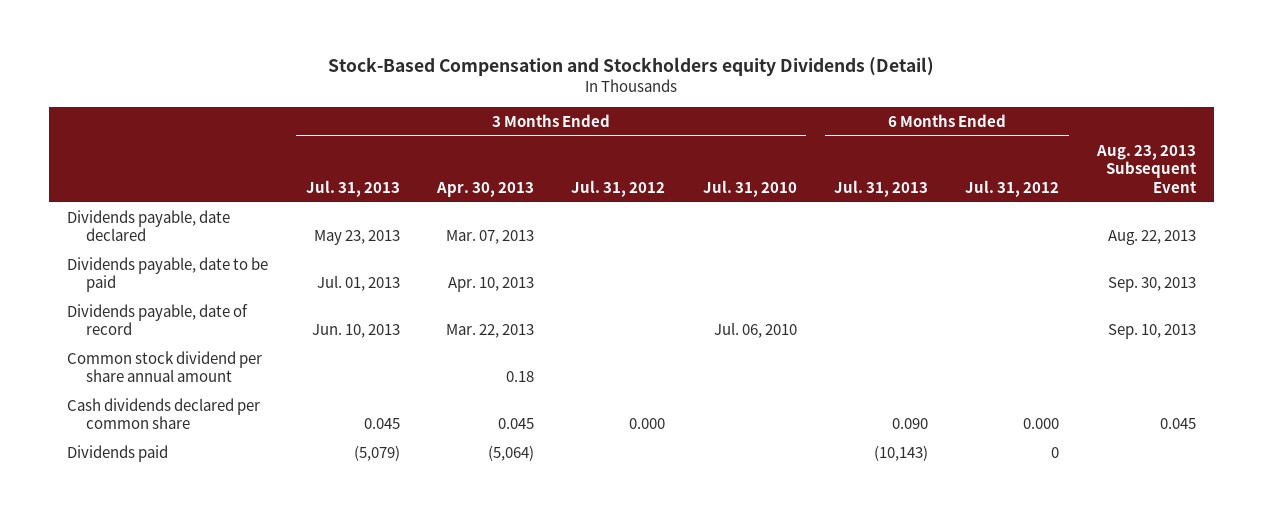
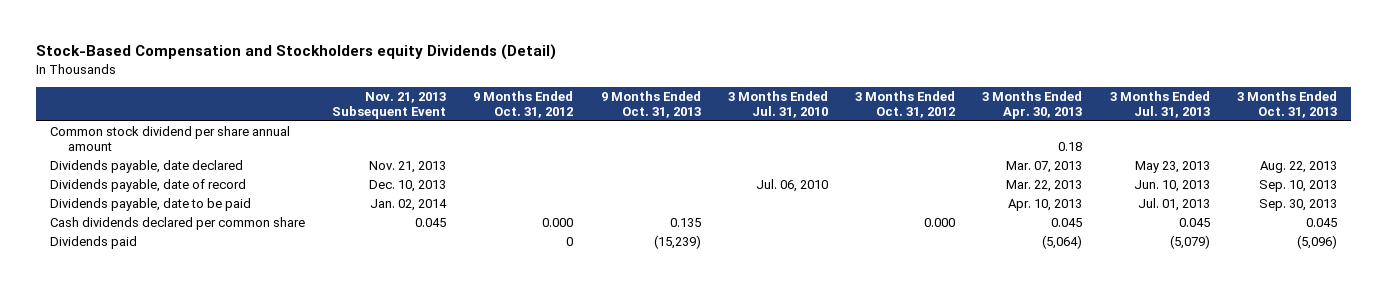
- | 3 Months Ended Jul. 31, 2013 | 3 Months Ended Apr. 30, 2013 | 3 Months Ended Jul. 31, 2012 | 3 Months Ended Jul. 31, 2010 | 6 Months Ended Jul. 31, 2013 | 6 Months Ended Jul. 31, 2012 | Aug. 23, 2013 Subsequent Event
+ | Nov. 21, 2013 Subsequent Event | 9 Months Ended Oct. 31, 2012 | 9 Months Ended Oct. 31, 2013 | 3 Months Ended Jul. 31, 2010 | 3 Months Ended Oct. 31, 2012 | 3 Months Ended Apr. 30, 2013 | 3 Months Ended Jul. 31, 2013 | 3 Months Ended Oct. 31, 2013
moved up: Common stock dividend per share annual amount | | | | | | 0.18 | |
moved down: Dividends payable, date to be paid | Jan. 02, 2014 | | | | | Apr. 10, 2013 | Jul. 01, 2013 | Sep. 30, 2013

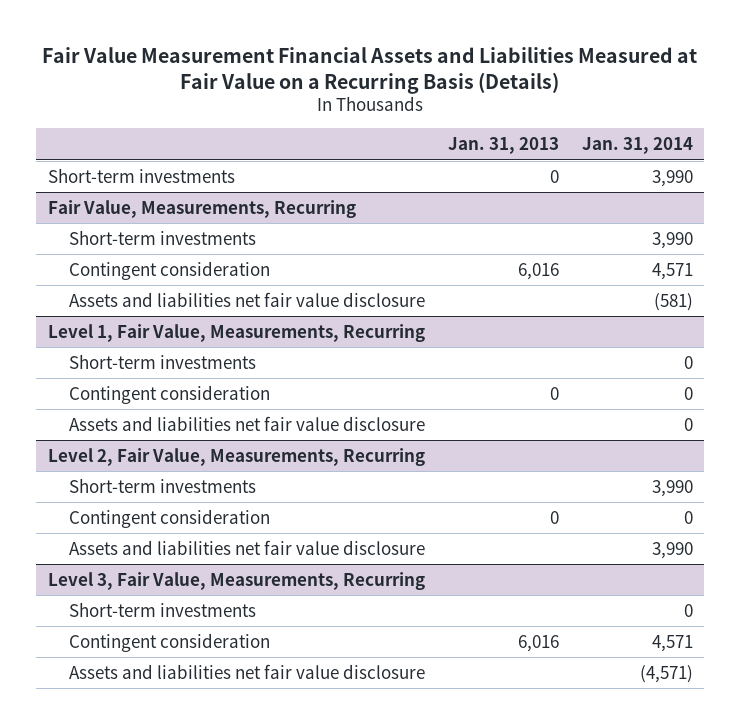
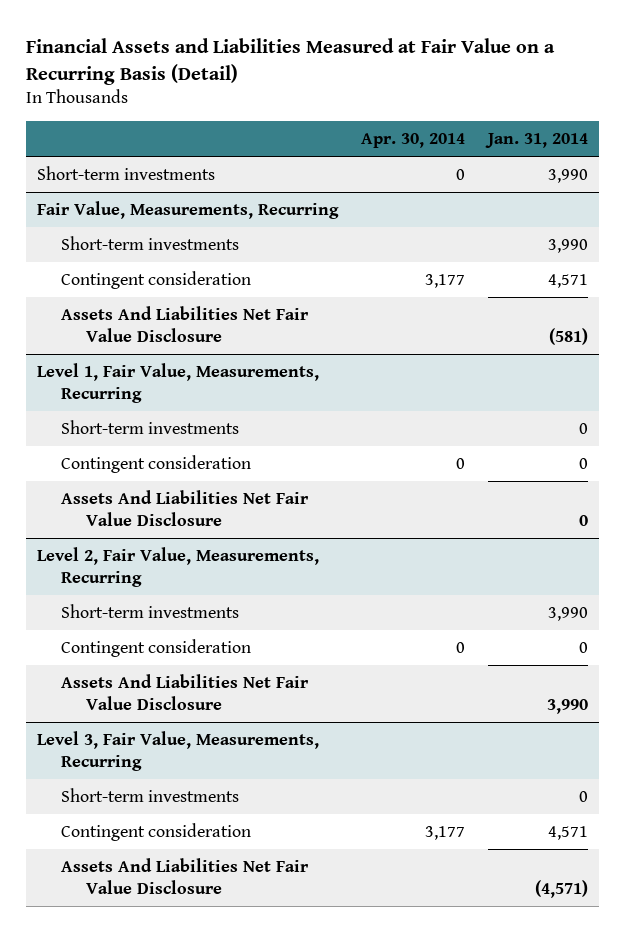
- Fair Value Measurement Financial Assets and Liabilities Measured at Fair Value on a Recurring Basis (Details)
+ Financial Assets and Liabilities Measured at Fair Value on a Recurring Basis (Detail)
- | Jan. 31, 2013 | Jan. 31, 2014
+ | Apr. 30, 2014 | Jan. 31, 2014
@ Fair Value, Measurements, Recurring
- Assets and liabilities net fair value disclosure | | (581)
+ Assets And Liabilities Net Fair Value Disclosure | | (581)
@ Level 1, Fair Value, Measurements, Recurring
- Assets and liabilities net fair value disclosure | | 0
+ Assets And Liabilities Net Fair Value Disclosure | | 0
@ Level 2, Fair Value, Measurements, Recurring
- Assets and liabilities net fair value disclosure | | 3,990
+ Assets And Liabilities Net Fair Value Disclosure | | 3,990
@ Level 3, Fair Value, Measurements, Recurring
- Assets and liabilities net fair value disclosure | | (4,571)
+ Assets And Liabilities Net Fair Value Disclosure | | (4,571)

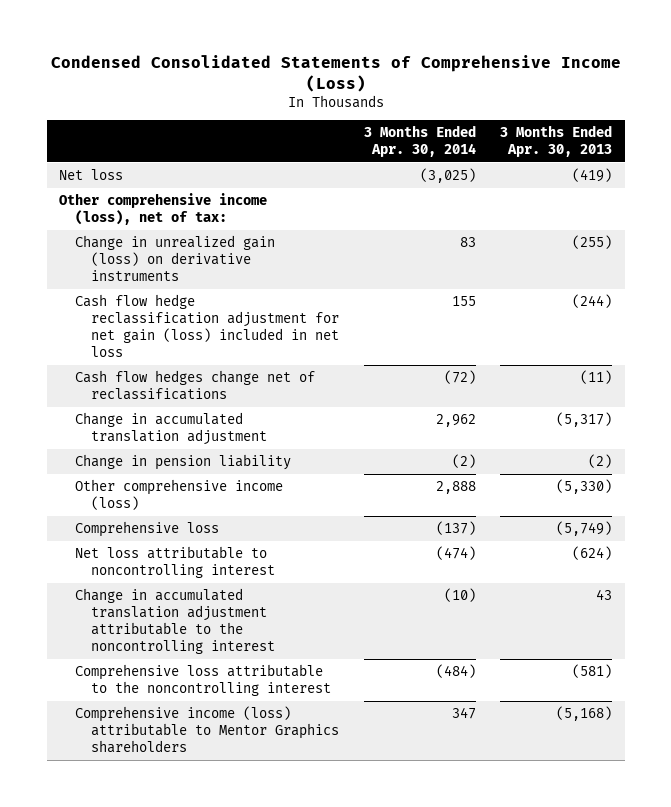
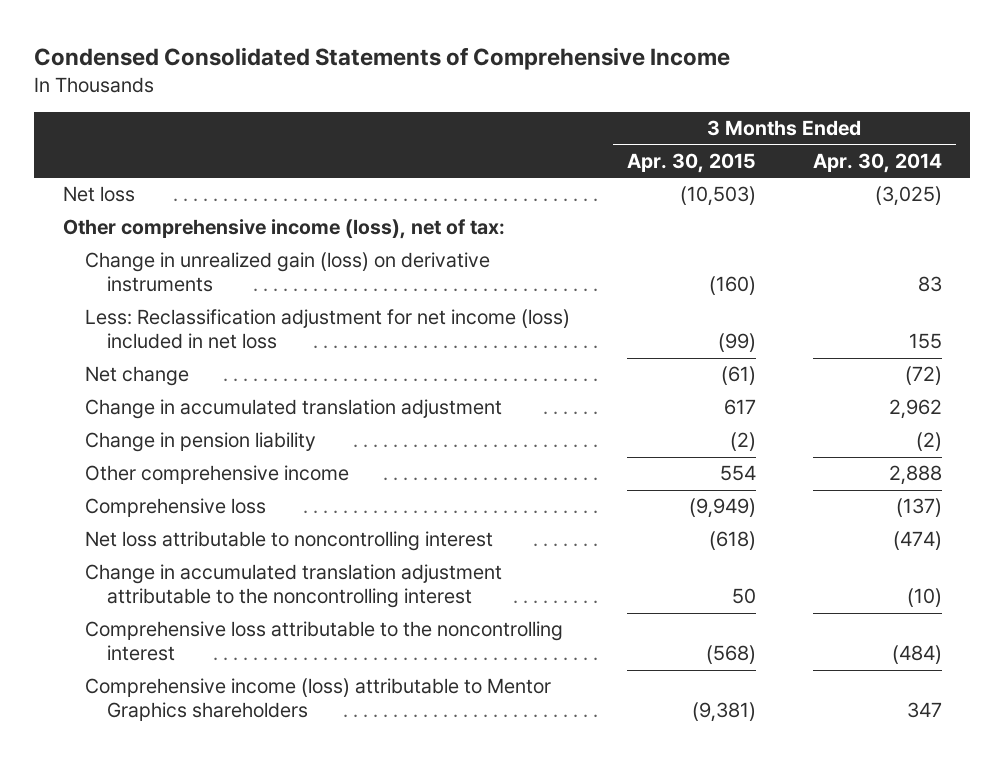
- Condensed Consolidated Statements of Comprehensive Income (Loss)
+ Condensed Consolidated Statements of Comprehensive Income
- | 3 Months Ended Apr. 30, 2014 | 3 Months Ended Apr. 30, 2013
+ | 3 Months Ended Apr. 30, 2015 | 3 Months Ended Apr. 30, 2014
- Cash flow hedge reclassification adjustment for net gain (loss) included in net loss | 155 | (244)
- Cash flow hedges change net of reclassifications | (72) | (11)
+ Less: Reclassification adjustment for net income (loss) included in net loss | (99) | 155
+ Net change | (61) | (72)
- Other comprehensive income (loss) | 2,888 | (5,330)
+ Other comprehensive income | 554 | 2,888

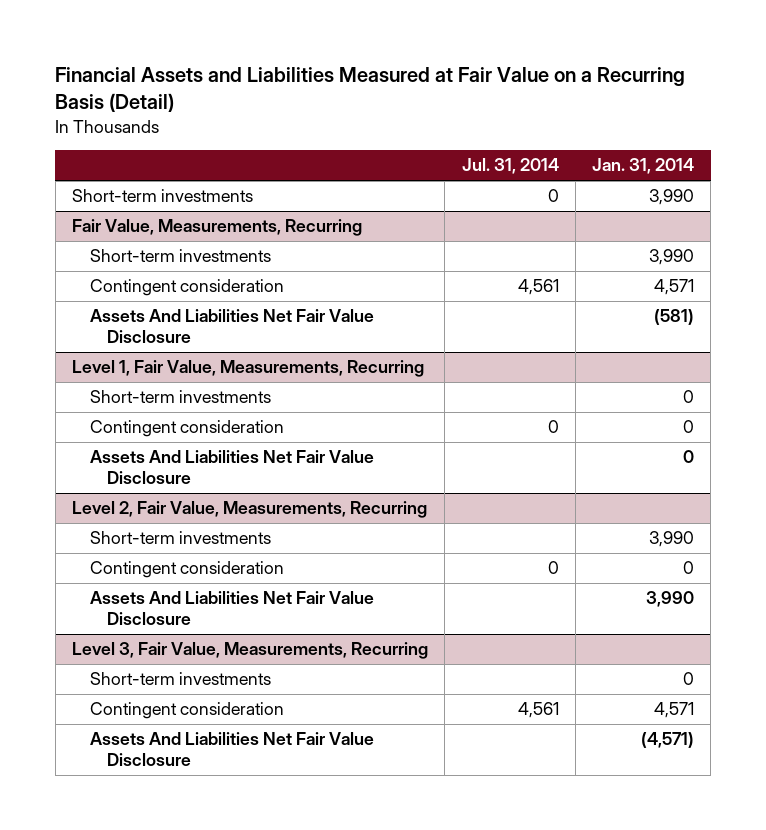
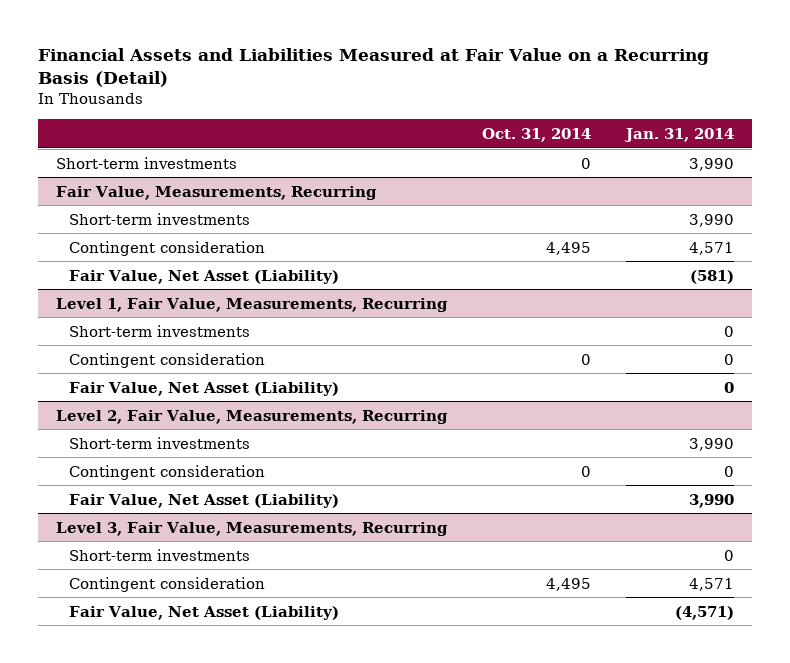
- | Jul. 31, 2014 | Jan. 31, 2014
+ | Oct. 31, 2014 | Jan. 31, 2014
@ Fair Value, Measurements, Recurring
- Assets And Liabilities Net Fair Value Disclosure | | (581)
+ Fair Value, Net Asset (Liability) | | (581)
@ Level 1, Fair Value, Measurements, Recurring
- Assets And Liabilities Net Fair Value Disclosure | | 0
+ Fair Value, Net Asset (Liability) | | 0
@ Level 2, Fair Value, Measurements, Recurring
- Assets And Liabilities Net Fair Value Disclosure | | 3,990
+ Fair Value, Net Asset (Liability) | | 3,990
@ Level 3, Fair Value, Measurements, Recurring
- Assets And Liabilities Net Fair Value Disclosure | | (4,571)
+ Fair Value, Net Asset (Liability) | | (4,571)

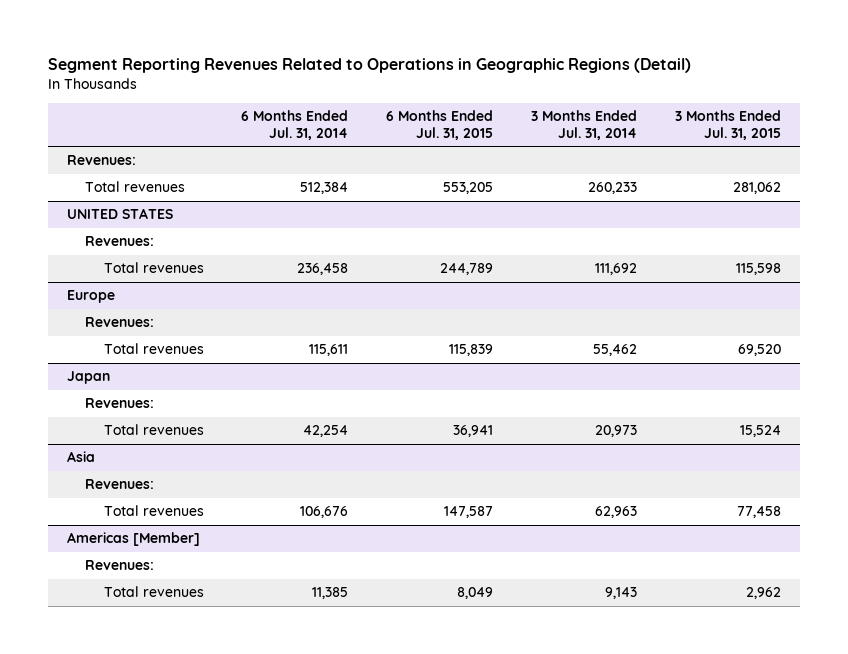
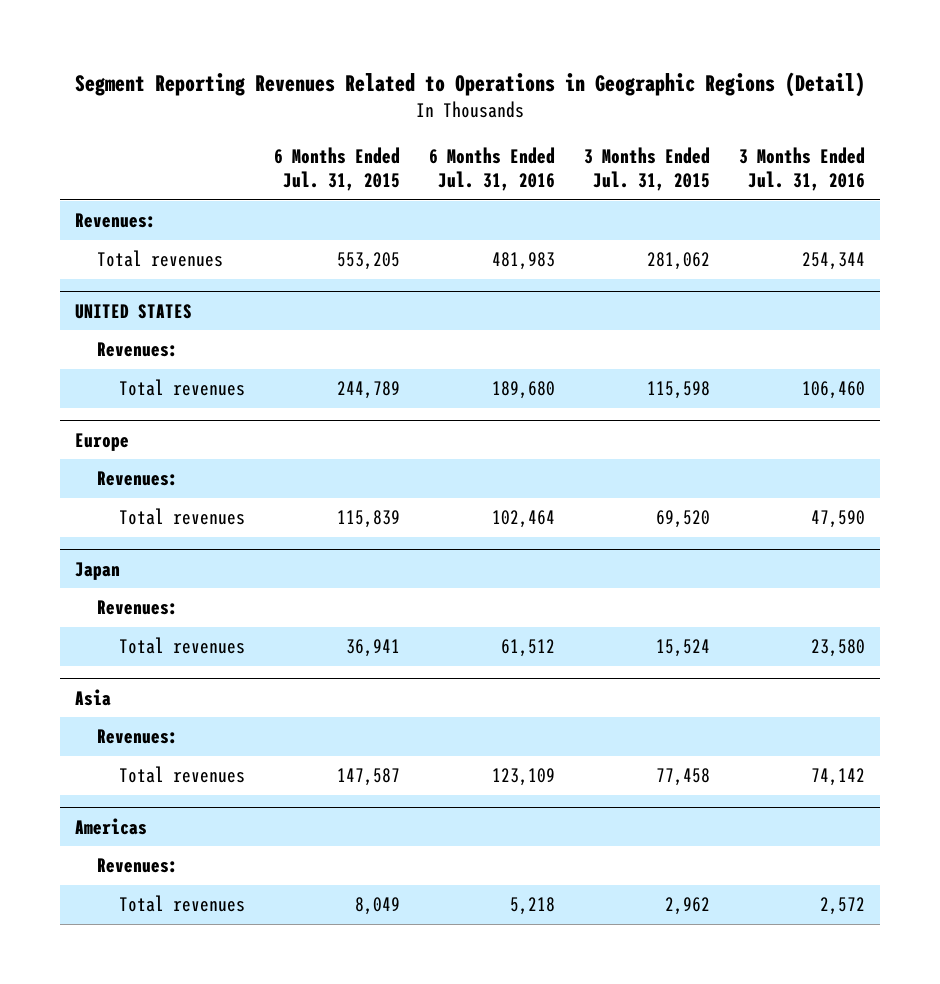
- | 6 Months Ended Jul. 31, 2014 | 6 Months Ended Jul. 31, 2015 | 3 Months Ended Jul. 31, 2014 | 3 Months Ended Jul. 31, 2015
+ | 6 Months Ended Jul. 31, 2015 | 6 Months Ended Jul. 31, 2016 | 3 Months Ended Jul. 31, 2015 | 3 Months Ended Jul. 31, 2016
- Americas [Member]
+ Americas

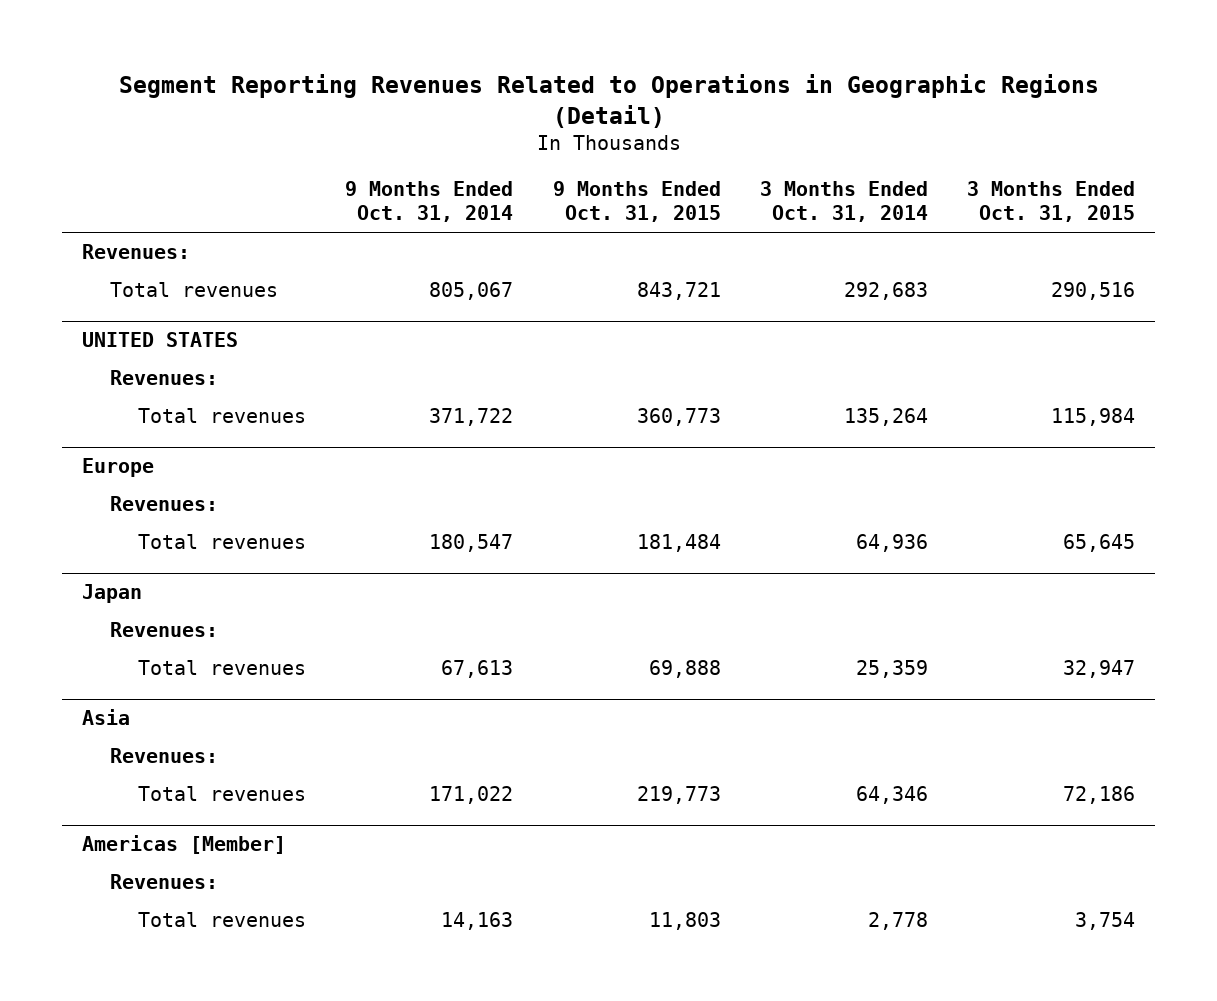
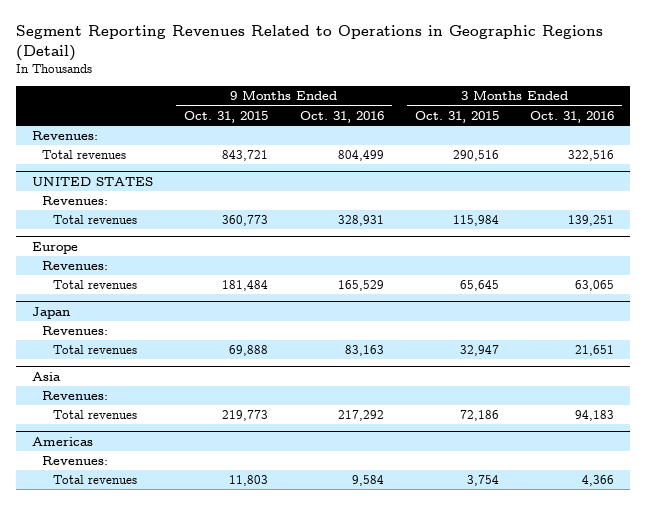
- | 9 Months Ended Oct. 31, 2014 | 9 Months Ended Oct. 31, 2015 | 3 Months Ended Oct. 31, 2014 | 3 Months Ended Oct. 31, 2015
+ | 9 Months Ended Oct. 31, 2015 | 9 Months Ended Oct. 31, 2016 | 3 Months Ended Oct. 31, 2015 | 3 Months Ended Oct. 31, 2016
- Americas [Member]
+ Americas

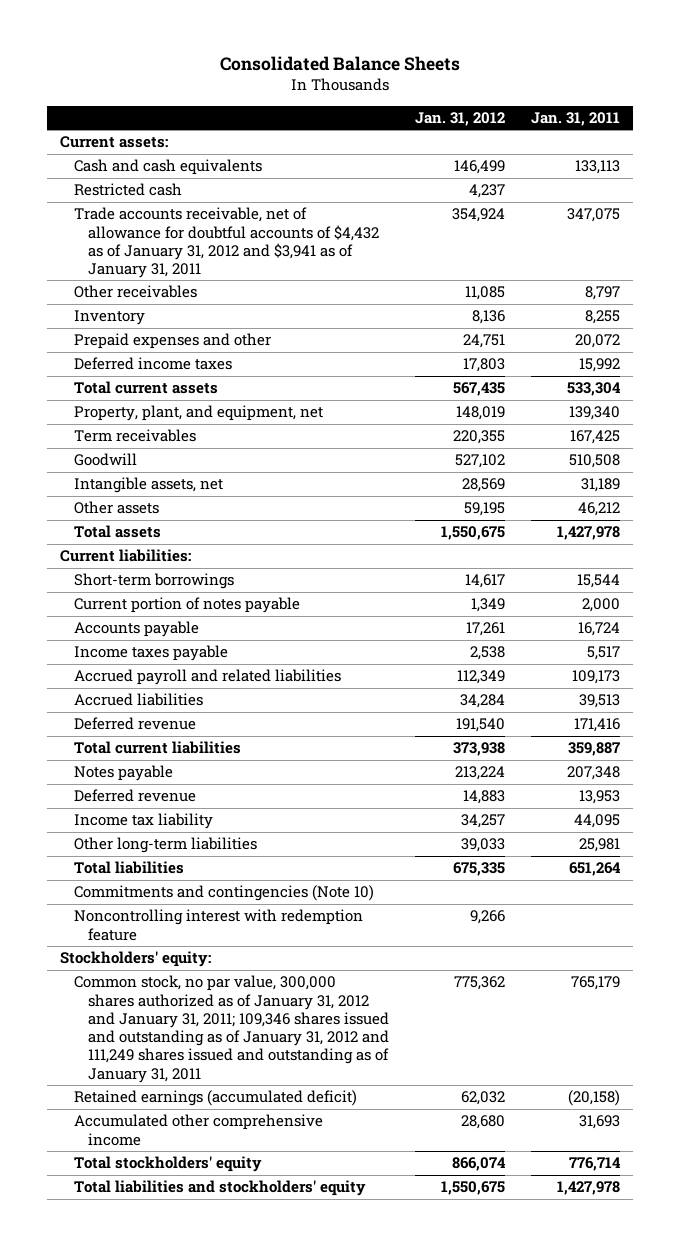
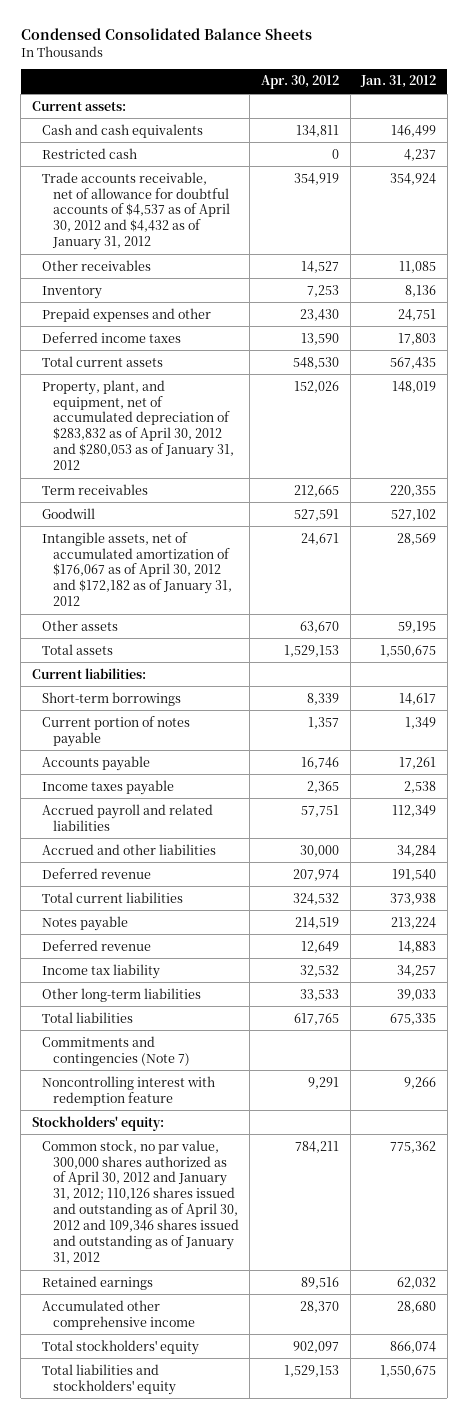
- Consolidated Balance Sheets
+ Condensed Consolidated Balance Sheets
- | Jan. 31, 2012 | Jan. 31, 2011
+ | Apr. 30, 2012 | Jan. 31, 2012
- Trade accounts receivable, net of allowance for doubtful accounts of $4,432 as of January 31, 2012 and $3,941 as of January 31, 2011 | 354,924 | 347,075
+ Trade accounts receivable, net of allowance for doubtful accounts of $4,537 as of April 30, 2012 and $4,432 as of January 31, 2012 | 354,919 | 354,924
- Property, plant, and equipment, net | 148,019 | 139,340
+ Property, plant, and equipment, net of accumulated depreciation of $283,832 as of April 30, 2012 and $280,053 as of January 31, 2012 | 152,026 | 148,019
- Intangible assets, net | 28,569 | 31,189
+ Intangible assets, net of accumulated amortization of $176,067 as of April 30, 2012 and $172,182 as of January 31, 2012 | 24,671 | 28,569
- Accrued liabilities | 34,284 | 39,513
+ Accrued and other liabilities | 30,000 | 34,284
- Commitments and contingencies (Note 10)
+ Commitments and contingencies (Note 7)
- Common stock, no par value, 300,000 shares authorized as of January 31, 2012 and January 31, 2011; 109,346 shares issued and outstanding as of January 31, 2012 and 111,249 shares issued and outstanding as of January 31, 2011 | 775,362 | 765,179
- Retained earnings (accumulated deficit) | 62,032 | (20,158)
+ Common stock, no par value, 300,000 shares authorized as of April 30, 2012 and January 31, 2012; 110,126 shares issued and outstanding as of April 30, 2012 and 109,346 shares issued and outstanding as of January 31, 2012 | 784,211 | 775,362
+ Retained earnings | 89,516 | 62,032

